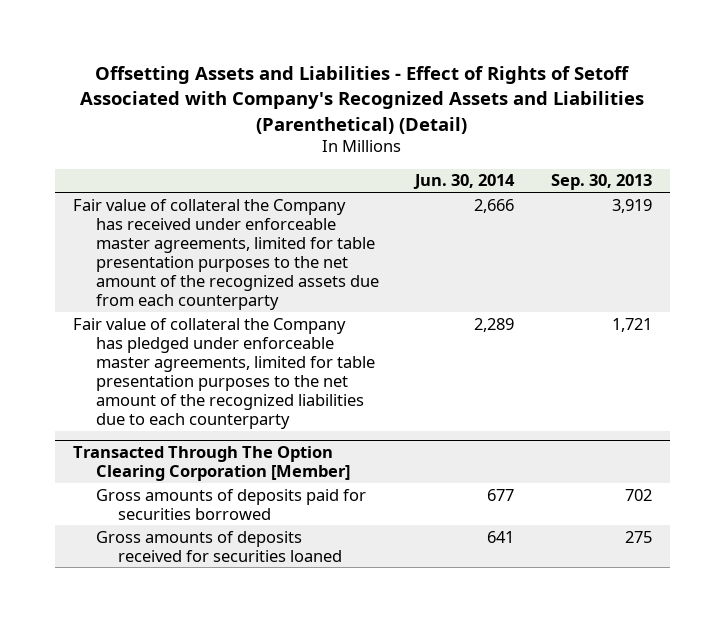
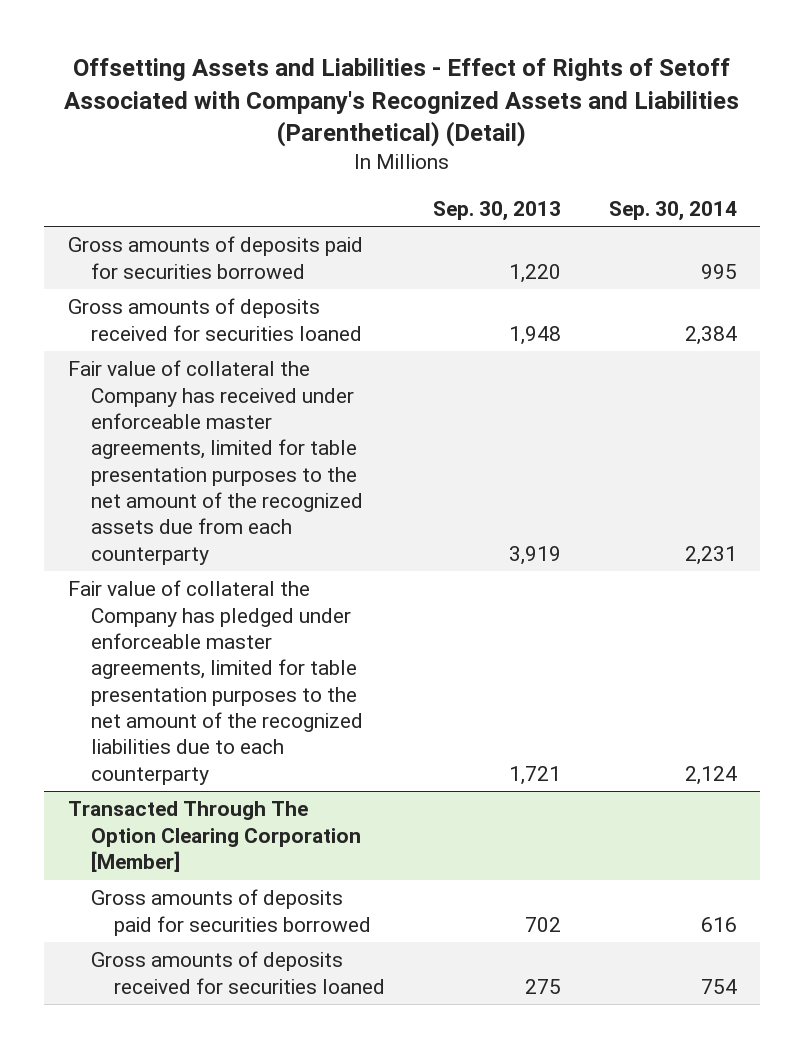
- | Jun. 30, 2014 | Sep. 30, 2013
+ | Sep. 30, 2013 | Sep. 30, 2014
+ Gross amounts of deposits paid for securities borrowed | 1,220 | 995
+ Gross amounts of deposits received for securities loaned | 1,948 | 2,384

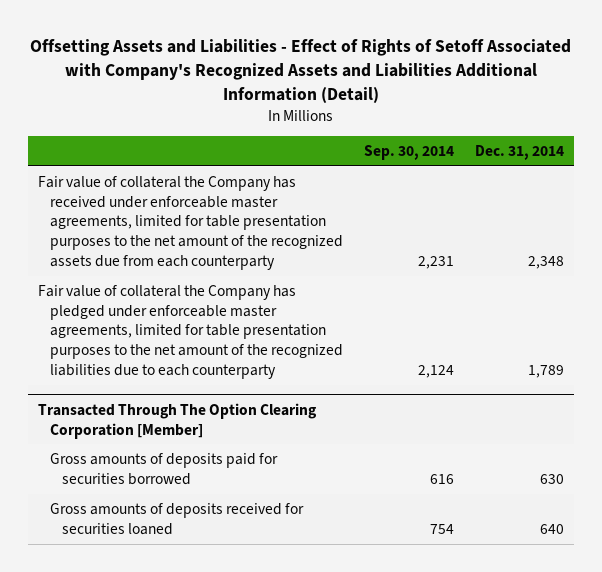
- Offsetting Assets and Liabilities - Effect of Rights of Setoff Associated with Company's Recognized Assets and Liabilities (Parenthetical) (Detail)
+ Offsetting Assets and Liabilities - Effect of Rights of Setoff Associated with Company's Recognized Assets and Liabilities Additional Information (Detail)
- | Sep. 30, 2013 | Sep. 30, 2014
+ | Sep. 30, 2014 | Dec. 31, 2014
- Gross amounts of deposits paid for securities borrowed | 1,220 | 995
- Gross amounts of deposits received for securities loaned | 1,948 | 2,384

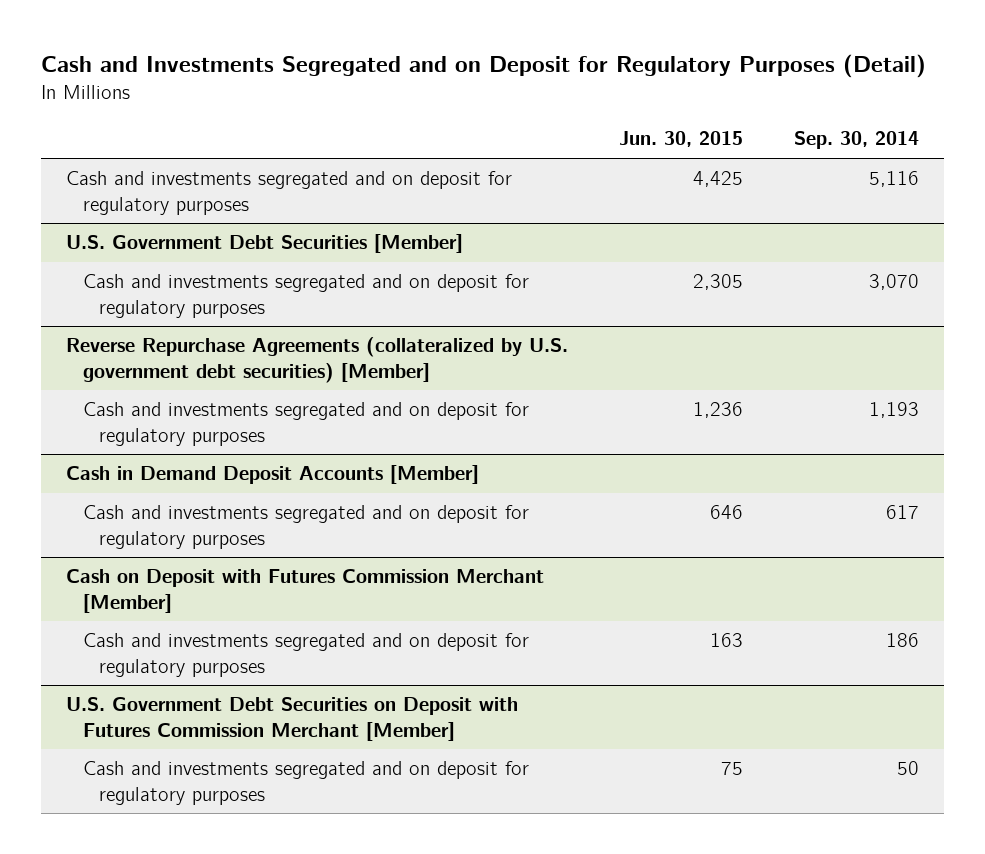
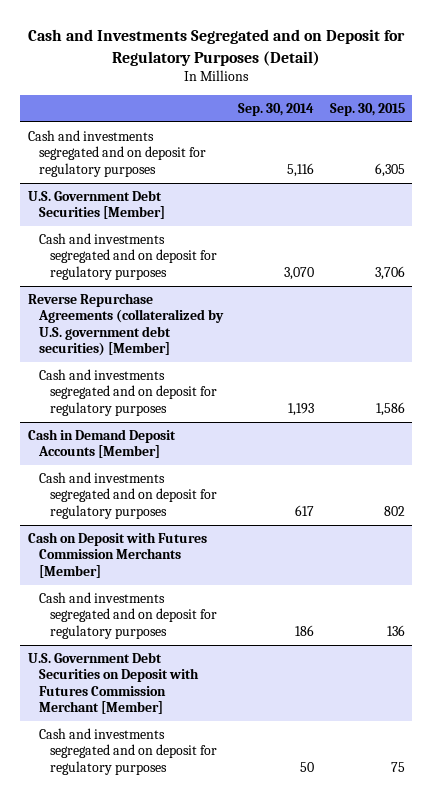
- | Jun. 30, 2015 | Sep. 30, 2014
+ | Sep. 30, 2014 | Sep. 30, 2015
- Cash on Deposit with Futures Commission Merchant [Member]
+ Cash on Deposit with Futures Commission Merchants [Member]

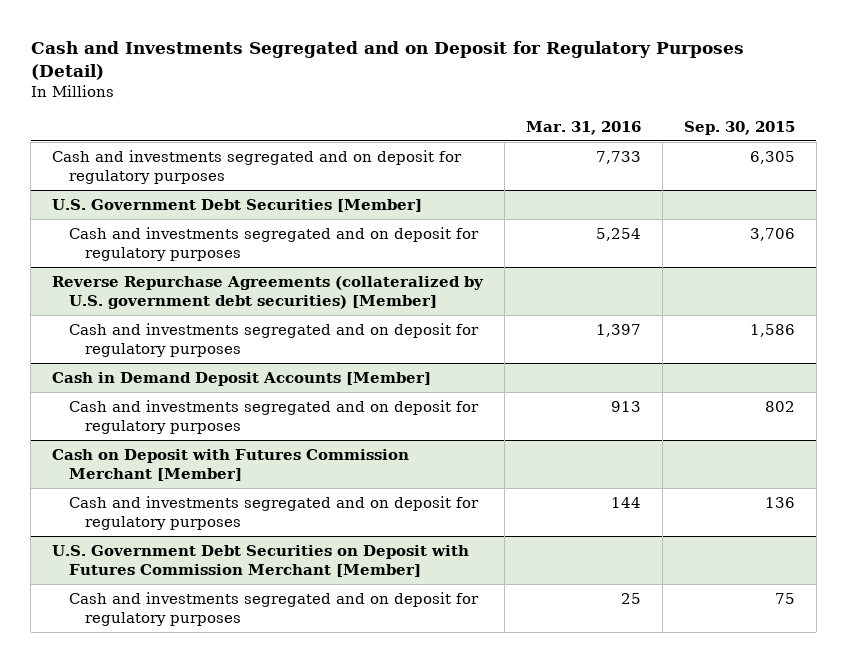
- | Sep. 30, 2014 | Sep. 30, 2015
+ | Mar. 31, 2016 | Sep. 30, 2015
- Cash on Deposit with Futures Commission Merchants [Member]
+ Cash on Deposit with Futures Commission Merchant [Member]

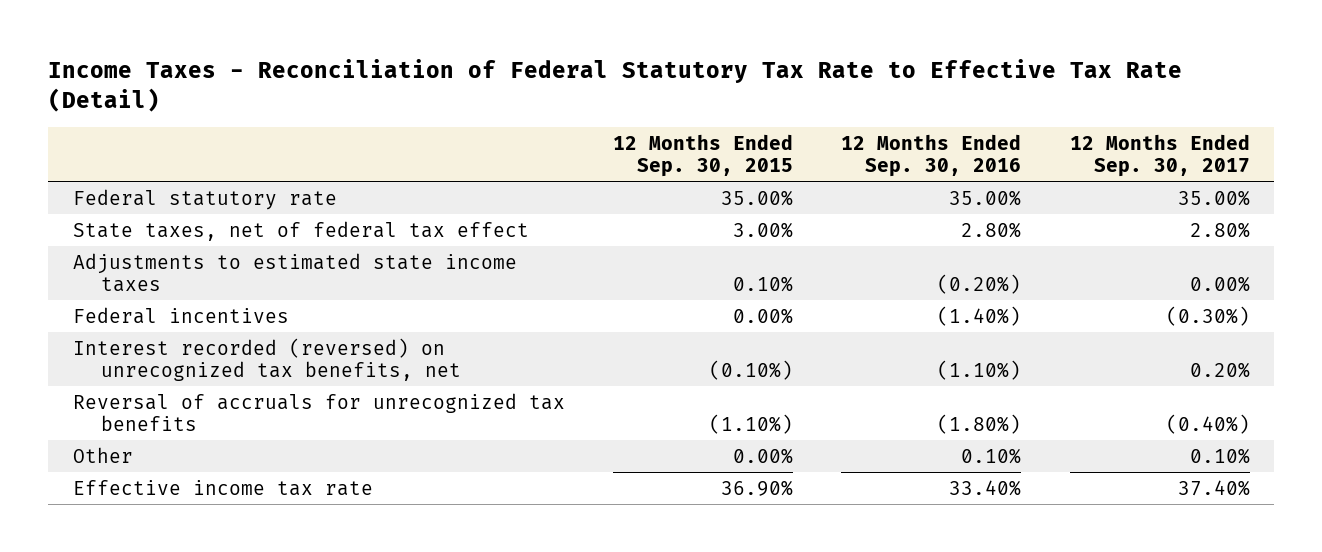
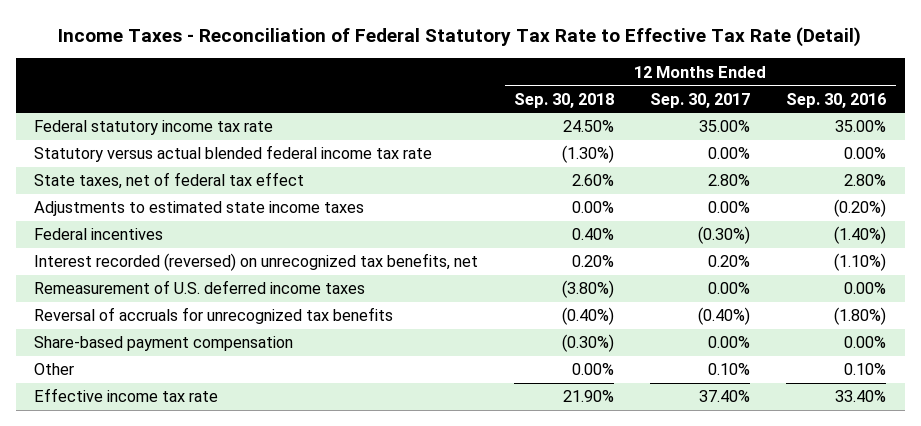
- | 12 Months Ended Sep. 30, 2015 | 12 Months Ended Sep. 30, 2016 | 12 Months Ended Sep. 30, 2017
+ | 12 Months Ended Sep. 30, 2018 | 12 Months Ended Sep. 30, 2017 | 12 Months Ended Sep. 30, 2016
- Federal statutory rate | 35.00% | 35.00% | 35.00%
+ Federal statutory income tax rate | 24.50% | 35.00% | 35.00%
+ Statutory versus actual blended federal income tax rate | (1.30%) | 0.00% | 0.00%
+ Remeasurement of U.S. deferred income taxes | (3.80%) | 0.00% | 0.00%
+ Share-based payment compensation | (0.30%) | 0.00% | 0.00%

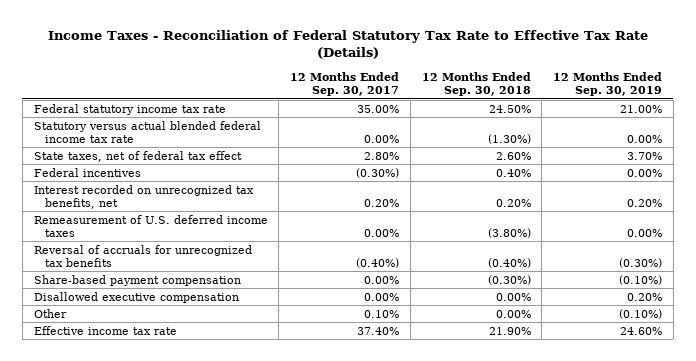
- Income Taxes - Reconciliation of Federal Statutory Tax Rate to Effective Tax Rate (Detail)
+ Income Taxes - Reconciliation of Federal Statutory Tax Rate to Effective Tax Rate (Details)
- | 12 Months Ended Sep. 30, 2018 | 12 Months Ended Sep. 30, 2017 | 12 Months Ended Sep. 30, 2016
+ | 12 Months Ended Sep. 30, 2017 | 12 Months Ended Sep. 30, 2018 | 12 Months Ended Sep. 30, 2019
- Adjustments to estimated state income taxes | 0.00% | 0.00% | (0.20%)
- Interest recorded (reversed) on unrecognized tax benefits, net | 0.20% | 0.20% | (1.10%)
+ Interest recorded on unrecognized tax benefits, net | 0.20% | 0.20% | 0.20%
+ Disallowed executive compensation | 0.00% | 0.00% | 0.20%

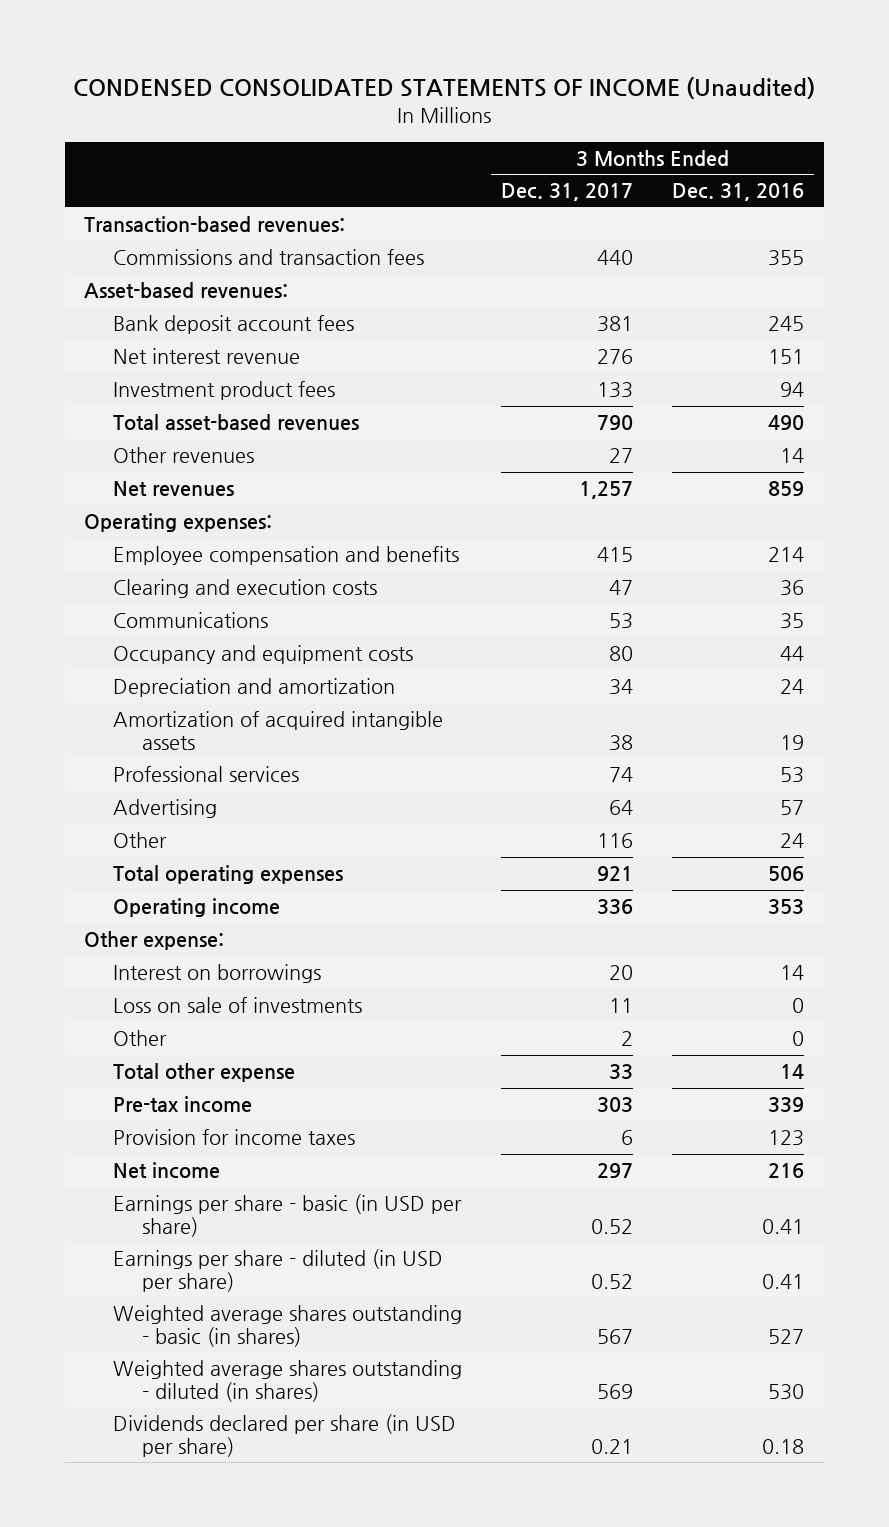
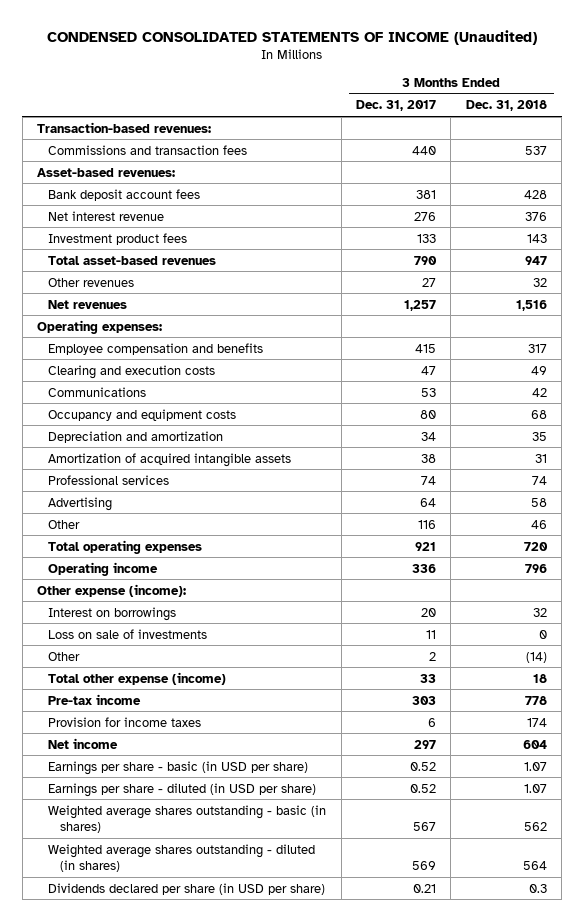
- | 3 Months Ended Dec. 31, 2017 | 3 Months Ended Dec. 31, 2016
+ | 3 Months Ended Dec. 31, 2017 | 3 Months Ended Dec. 31, 2018
- Other expense:
+ Other expense (income):
- Total other expense | 33 | 14
+ Total other expense (income) | 33 | 18

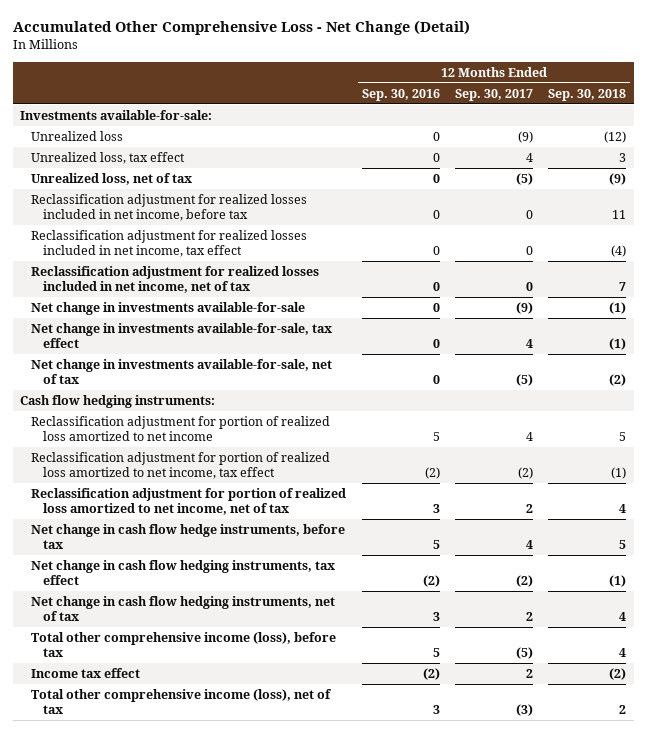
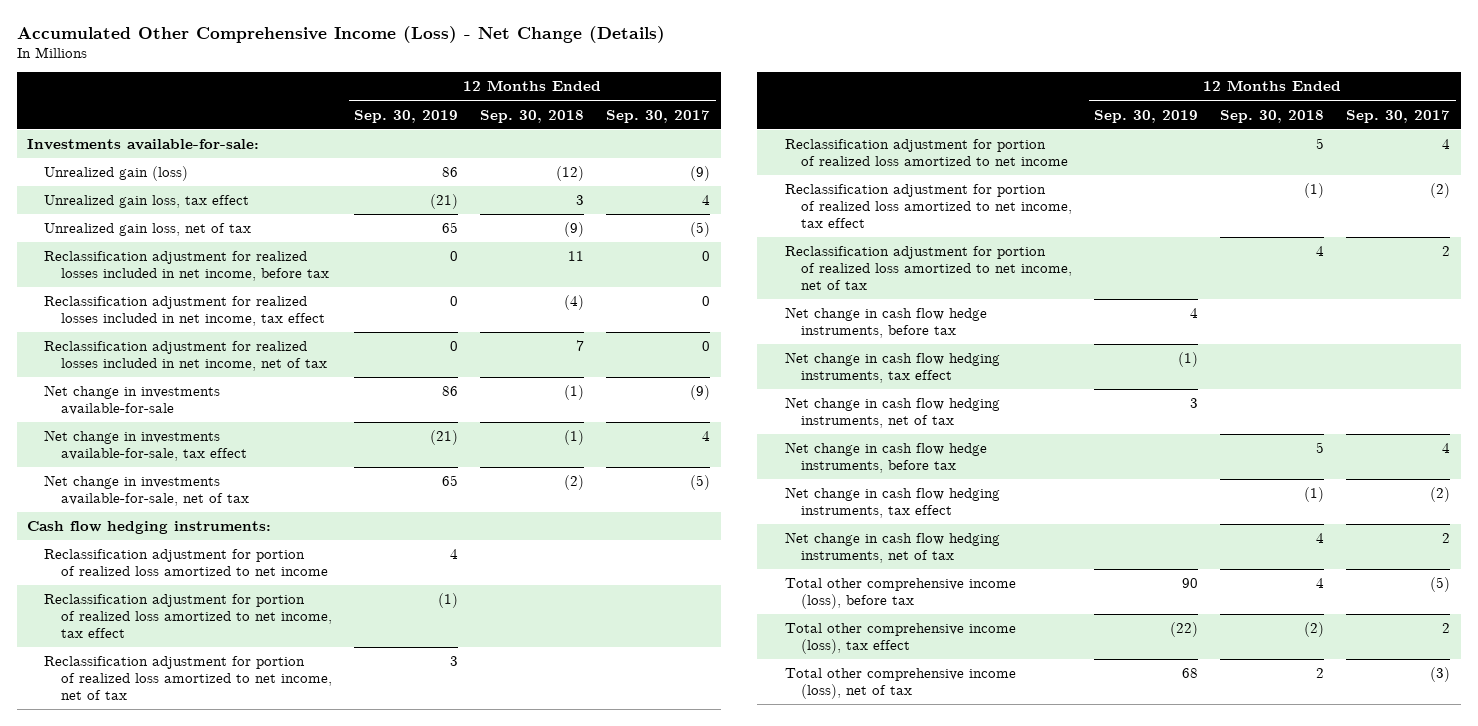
- Accumulated Other Comprehensive Loss - Net Change (Detail)
+ Accumulated Other Comprehensive Income (Loss) - Net Change (Details)
- | 12 Months Ended Sep. 30, 2016 | 12 Months Ended Sep. 30, 2017 | 12 Months Ended Sep. 30, 2018
+ | 12 Months Ended Sep. 30, 2019 | 12 Months Ended Sep. 30, 2018 | 12 Months Ended Sep. 30, 2017
- Unrealized loss | 0 | (9) | (12)
- Unrealized loss, tax effect | 0 | 4 | 3
- Unrealized loss, net of tax | 0 | (5) | (9)
+ Unrealized gain (loss) | 86 | (12) | (9)
+ Unrealized gain loss, tax effect | (21) | 3 | 4
+ Unrealized gain loss, net of tax | 65 | (9) | (5)
+ Reclassification adjustment for portion of realized loss amortized to net income | 4 | |
+ Reclassification adjustment for portion of realized loss amortized to net income, tax effect | (1) | |
+ Reclassification adjustment for portion of realized loss amortized to net income, net of tax | 3 | |
+ Net change in cash flow hedge instruments, before tax | 4 | |
+ Net change in cash flow hedging instruments, tax effect | (1) | |
+ Net change in cash flow hedging instruments, net of tax | 3 | |
- Income tax effect | (2) | 2 | (2)
+ Total other comprehensive income (loss), tax effect | (22) | (2) | 2

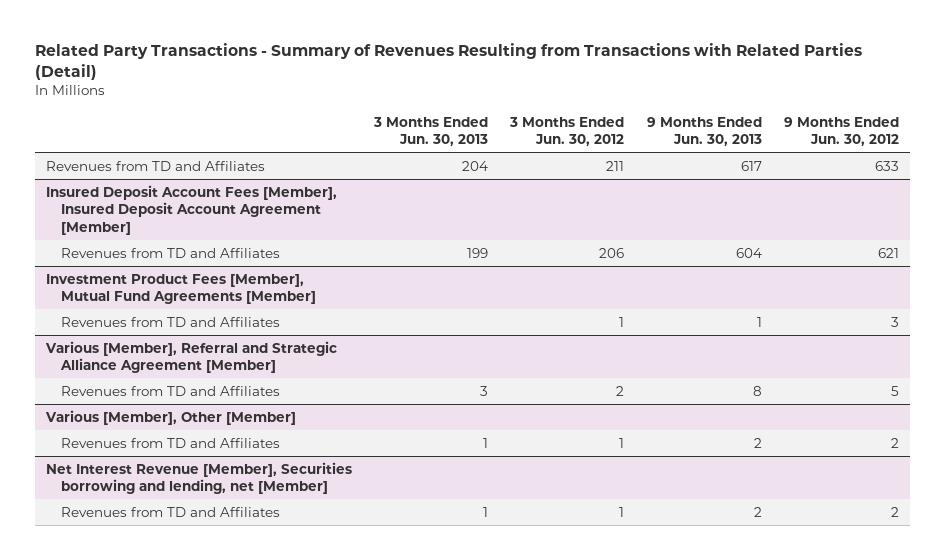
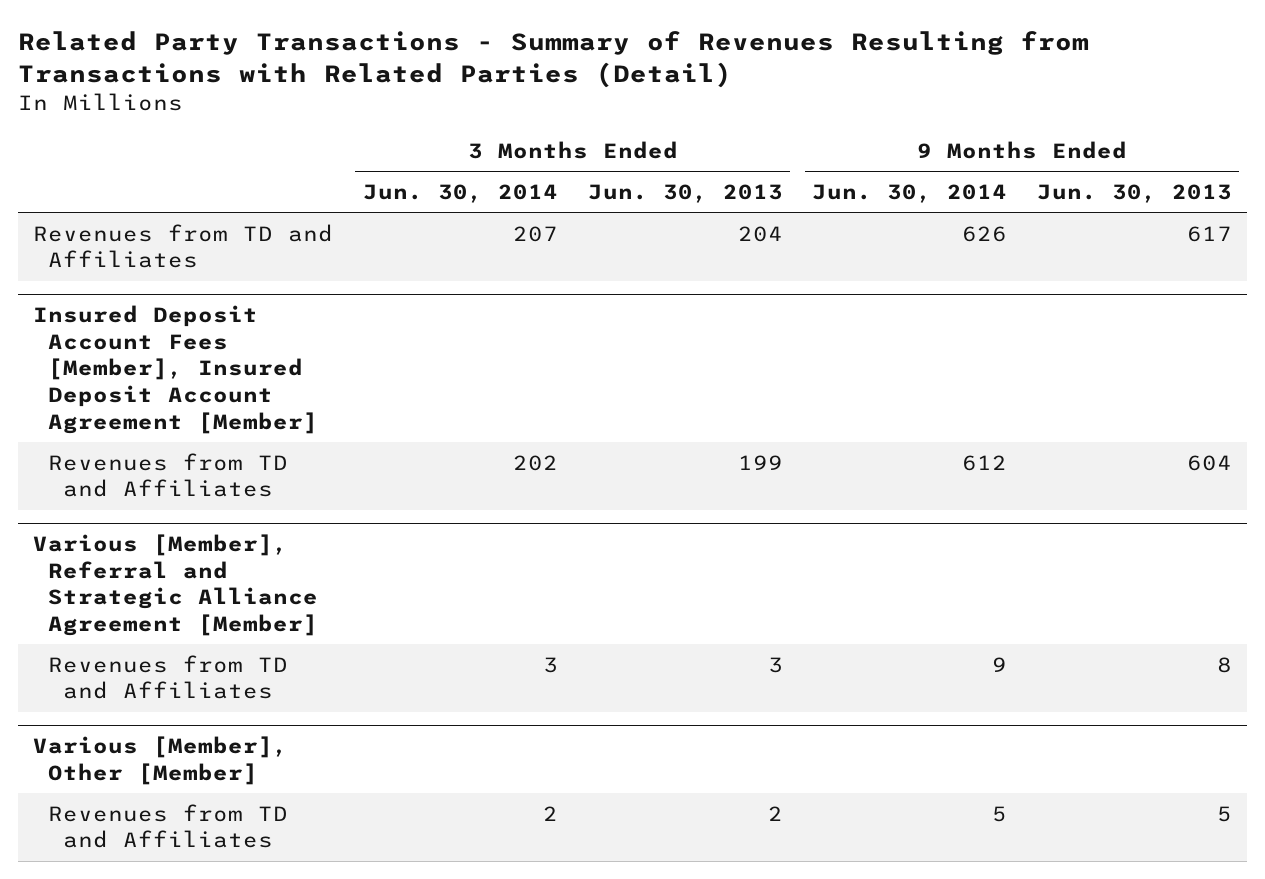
- | 3 Months Ended Jun. 30, 2013 | 3 Months Ended Jun. 30, 2012 | 9 Months Ended Jun. 30, 2013 | 9 Months Ended Jun. 30, 2012
+ | 3 Months Ended Jun. 30, 2014 | 3 Months Ended Jun. 30, 2013 | 9 Months Ended Jun. 30, 2014 | 9 Months Ended Jun. 30, 2013
- Investment Product Fees [Member], Mutual Fund Agreements [Member]
- Revenues from TD and Affiliates | | 1 | 1 | 3
@ Various [Member], Other [Member]
- Revenues from TD and Affiliates | 1 | 1 | 2 | 2
- Net Interest Revenue [Member], Securities borrowing and lending, net [Member]
- Revenues from TD and Affiliates | 1 | 1 | 2 | 2
@ Various [Member], Other [Member]
+ Revenues from TD and Affiliates | 2 | 2 | 5 | 5

